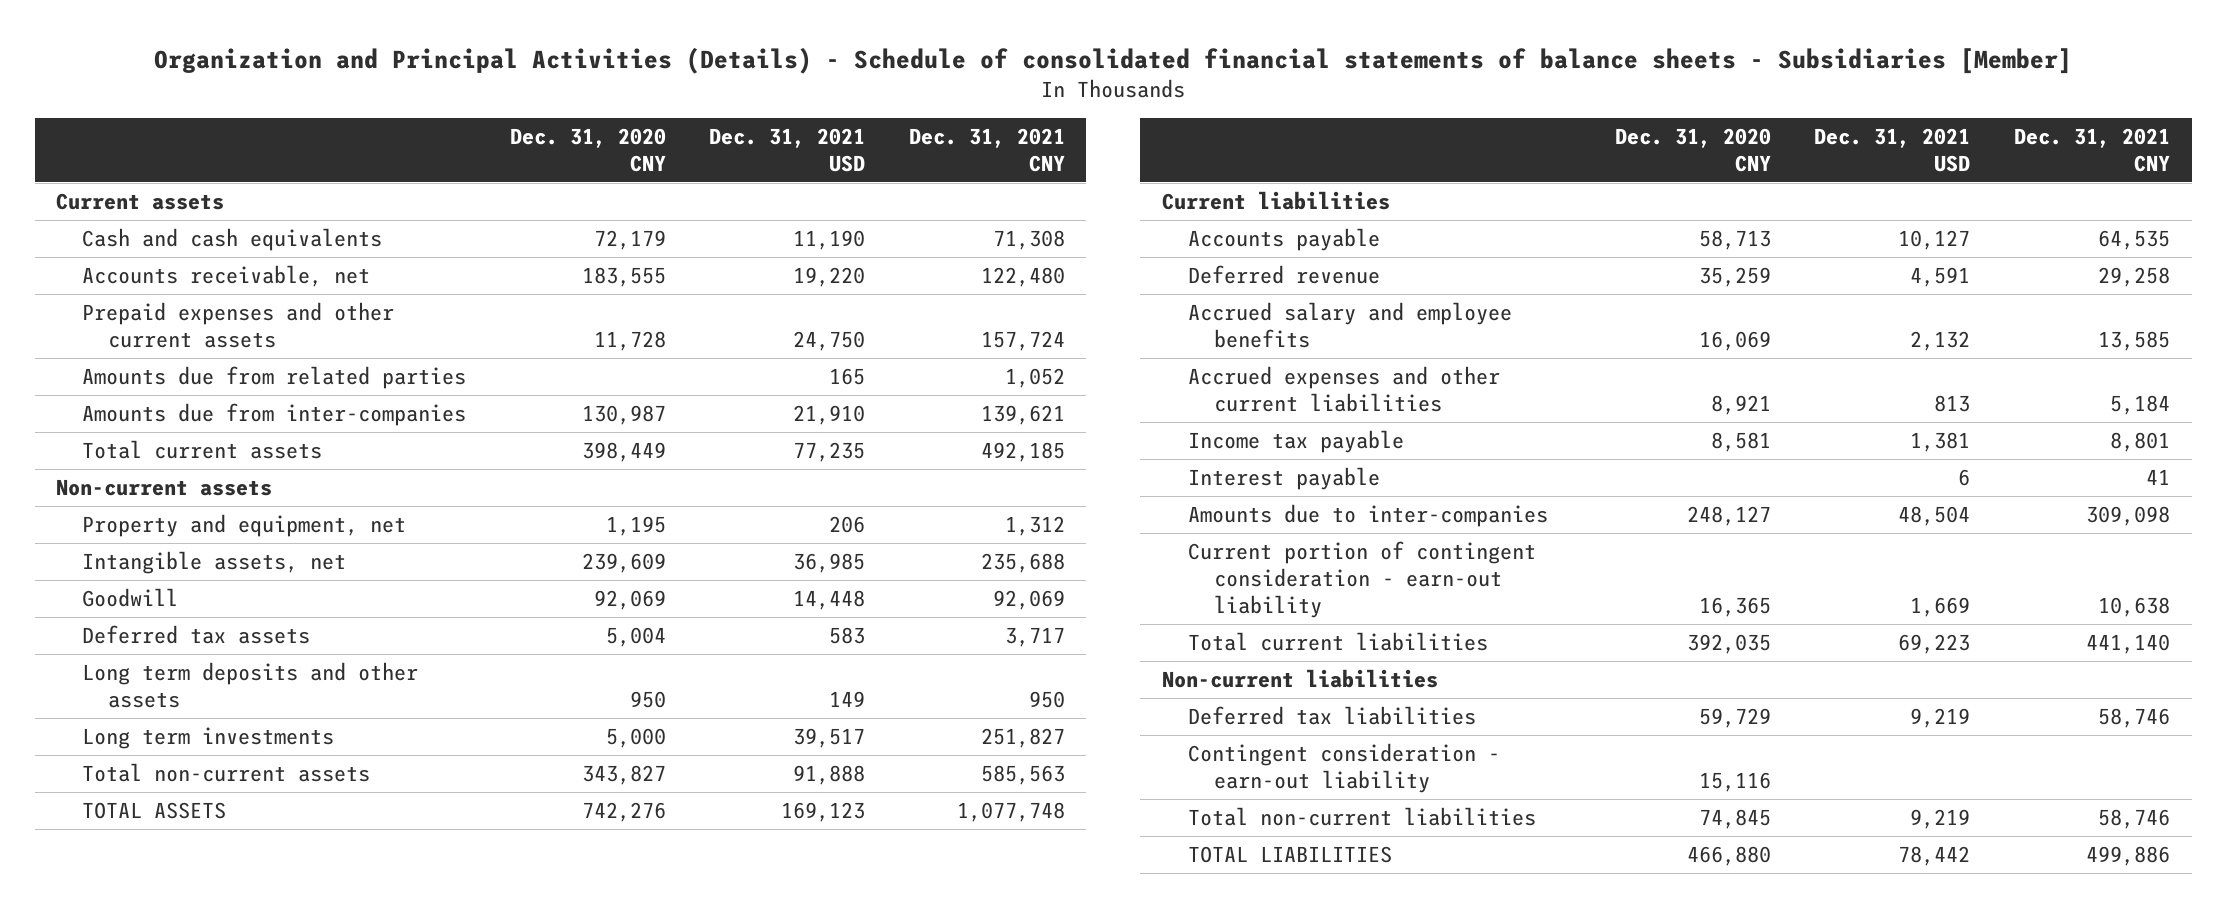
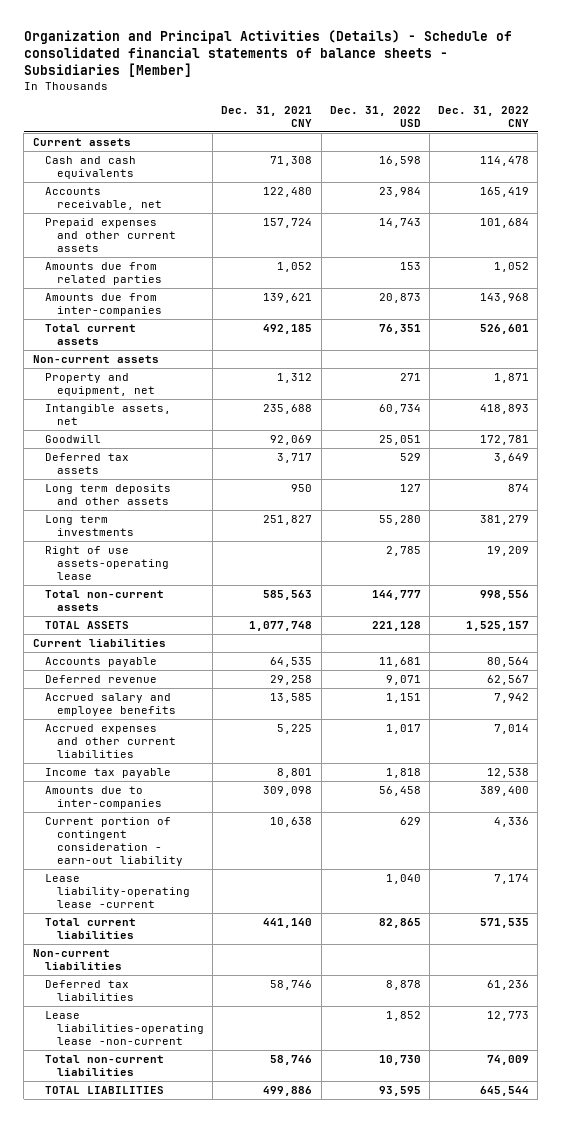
- | Dec. 31, 2020 CNY | Dec. 31, 2021 USD | Dec. 31, 2021 CNY
+ | Dec. 31, 2021 CNY | Dec. 31, 2022 USD | Dec. 31, 2022 CNY
+ Right of use assets-operating lease | | 2,785 | 19,209
- Accrued expenses and other current liabilities | 8,921 | 813 | 5,184
+ Accrued expenses and other current liabilities | 5,225 | 1,017 | 7,014
- Interest payable | | 6 | 41
+ Lease liability-operating lease -current | | 1,040 | 7,174
- Contingent consideration - earn-out liability | 15,116 | |
+ Lease liabilities-operating lease -non-current | | 1,852 | 12,773

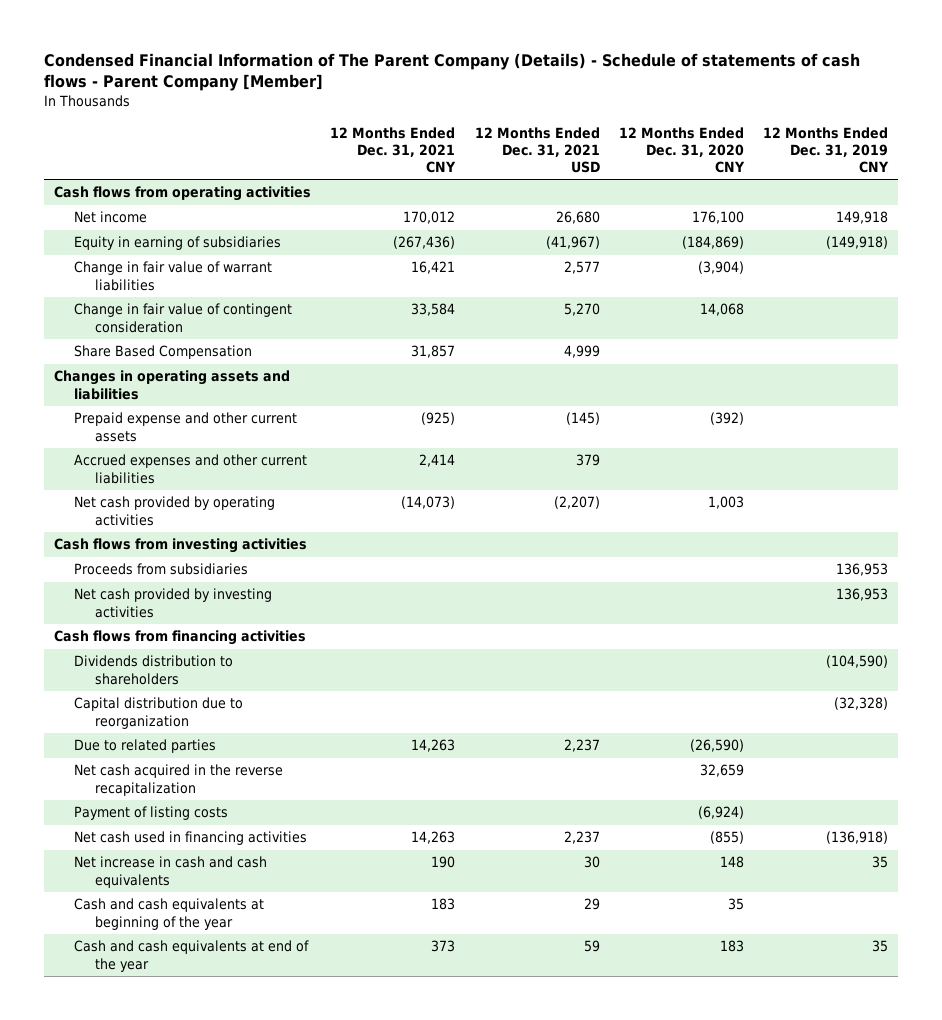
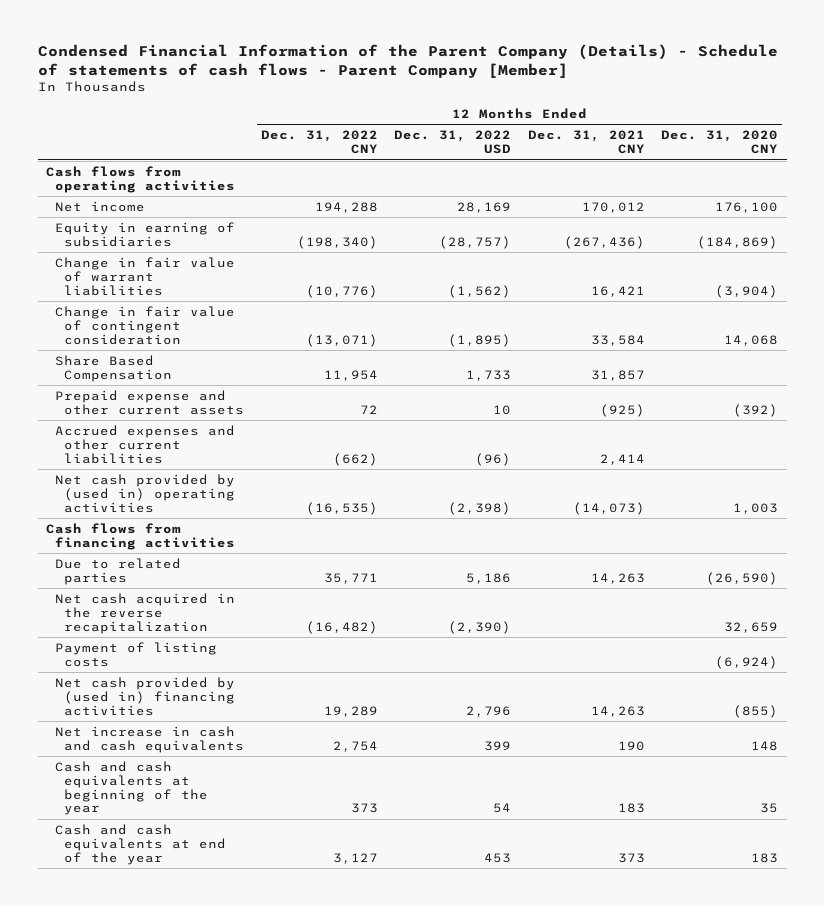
- Condensed Financial Information of The Parent Company (Details) - Schedule of statements of cash flows - Parent Company [Member]
+ Condensed Financial Information of the Parent Company (Details) - Schedule of statements of cash flows - Parent Company [Member]
- | 12 Months Ended Dec. 31, 2021 CNY | 12 Months Ended Dec. 31, 2021 USD | 12 Months Ended Dec. 31, 2020 CNY | 12 Months Ended Dec. 31, 2019 CNY
+ | 12 Months Ended Dec. 31, 2022 CNY | 12 Months Ended Dec. 31, 2022 USD | 12 Months Ended Dec. 31, 2021 CNY | 12 Months Ended Dec. 31, 2020 CNY
- Changes in operating assets and liabilities
- Net cash provided by operating activities | (14,073) | (2,207) | 1,003 |
- Cash flows from investing activities
- Proceeds from subsidiaries | | | | 136,953
- Net cash provided by investing activities | | | | 136,953
+ Net cash provided by (used in) operating activities | (16,535) | (2,398) | (14,073) | 1,003
- Dividends distribution to shareholders | | | | (104,590)
- Capital distribution due to reorganization | | | | (32,328)
- Net cash used in financing activities | 14,263 | 2,237 | (855) | (136,918)
+ Net cash provided by (used in) financing activities | 19,289 | 2,796 | 14,263 | (855)

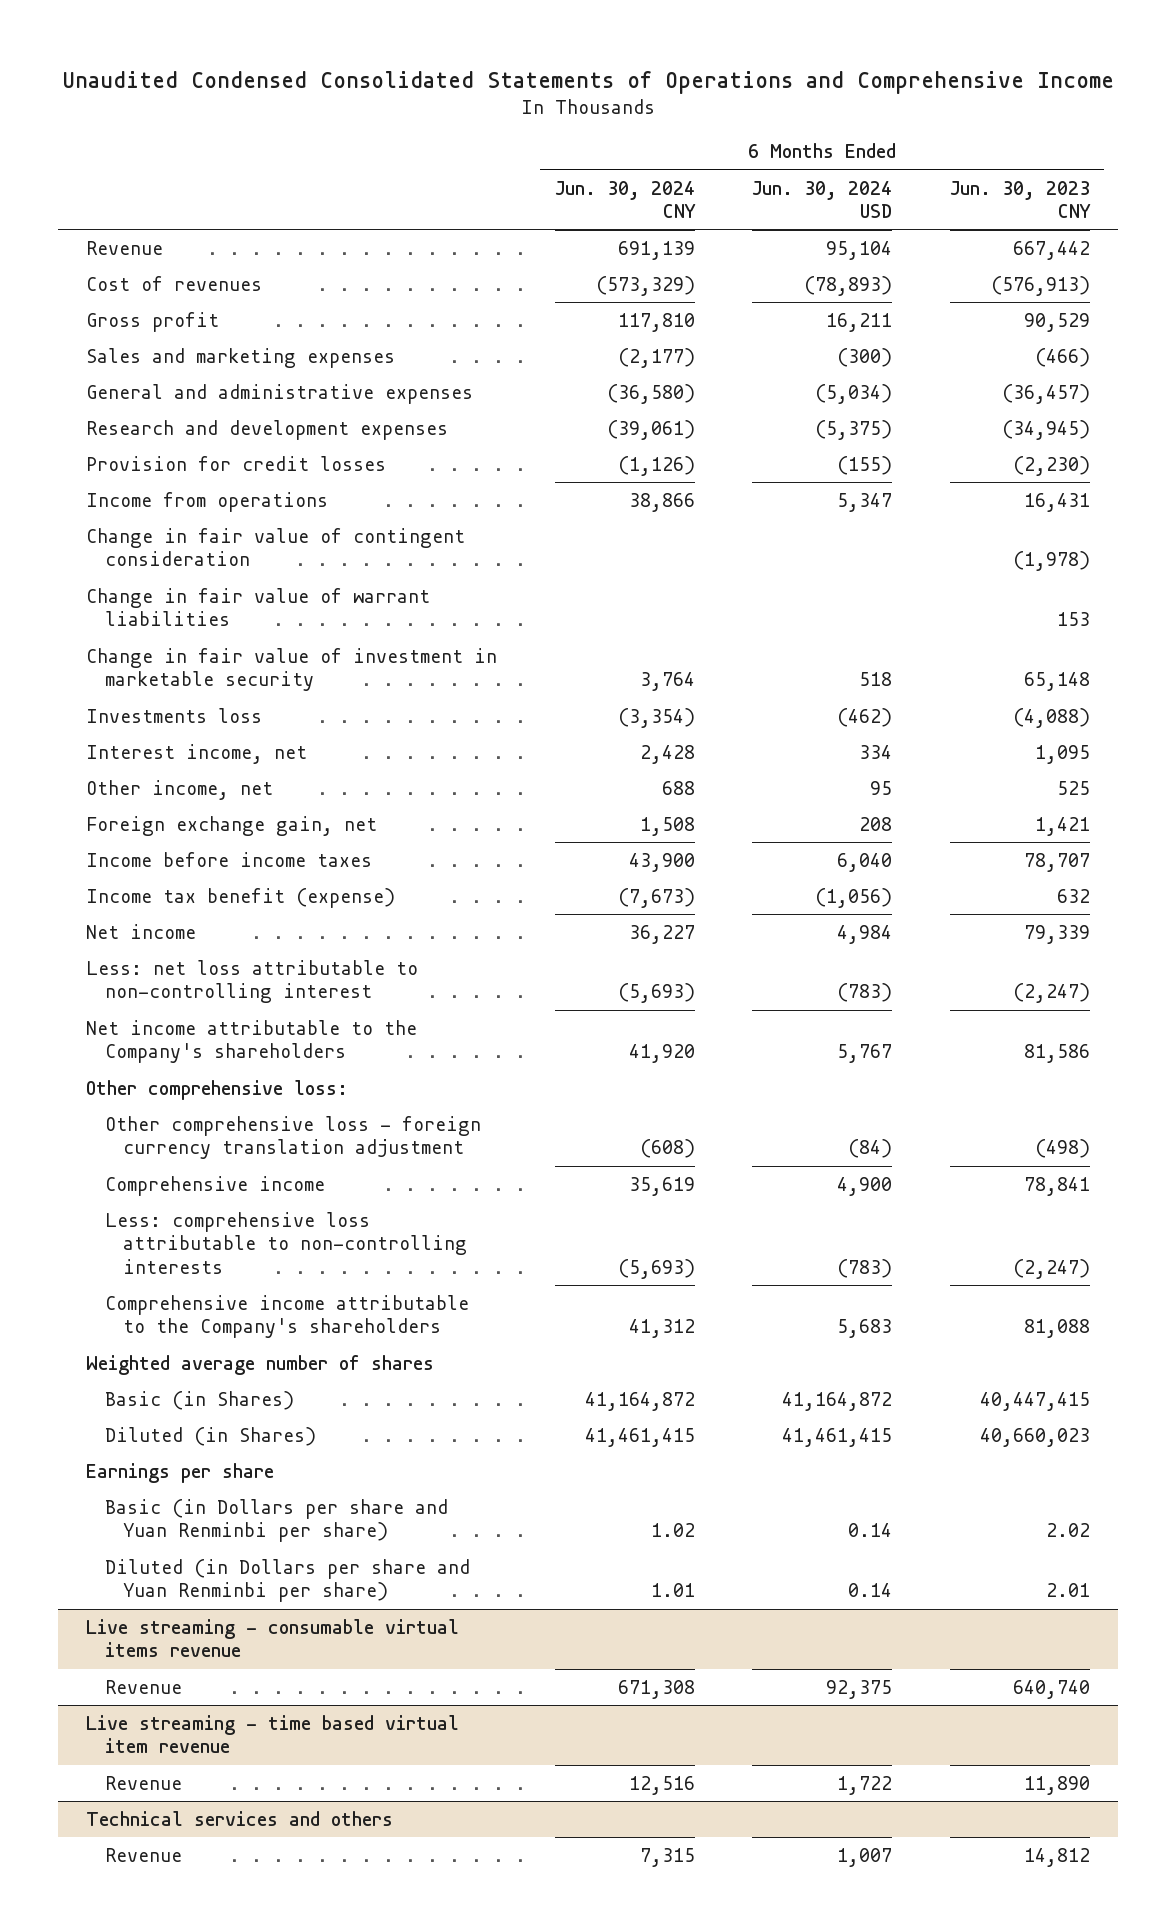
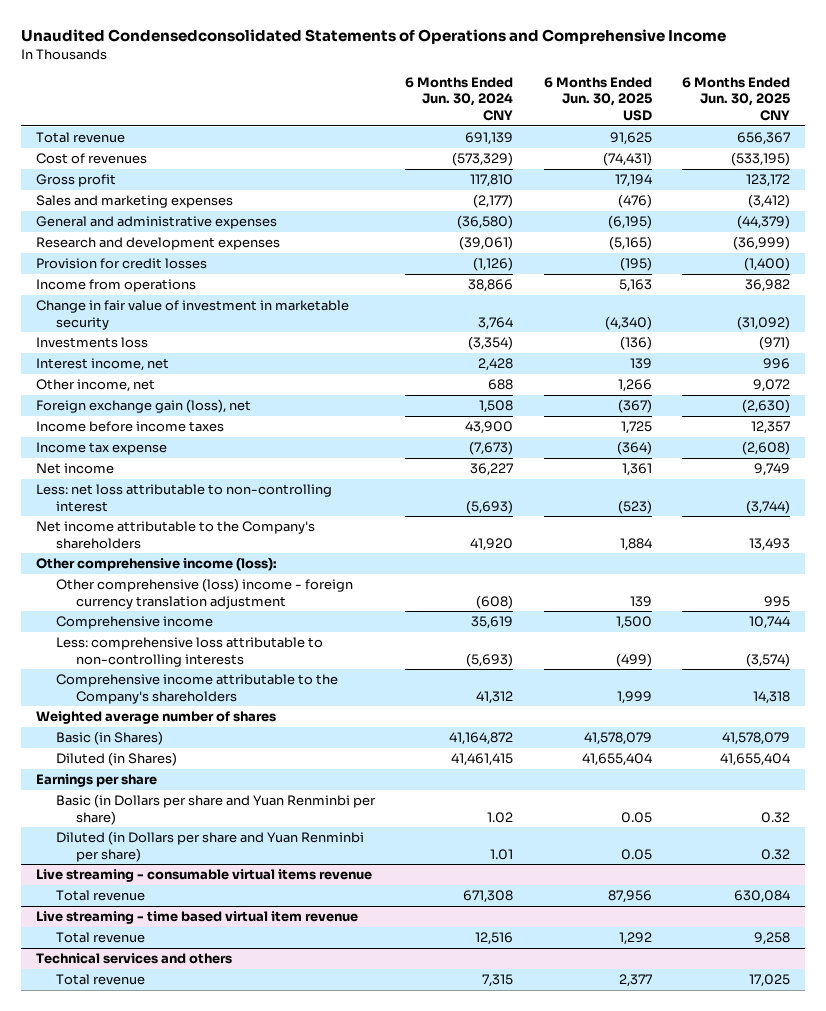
- Unaudited Condensed Consolidated Statements of Operations and Comprehensive Income
+ Unaudited Condensedconsolidated Statements of Operations and Comprehensive Income
- | 6 Months Ended Jun. 30, 2024 CNY | 6 Months Ended Jun. 30, 2024 USD | 6 Months Ended Jun. 30, 2023 CNY
+ | 6 Months Ended Jun. 30, 2024 CNY | 6 Months Ended Jun. 30, 2025 USD | 6 Months Ended Jun. 30, 2025 CNY
- Revenue | 691,139 | 95,104 | 667,442
+ Total revenue | 691,139 | 91,625 | 656,367
- Change in fair value of contingent consideration | | | (1,978)
- Change in fair value of warrant liabilities | | | 153
- Foreign exchange gain, net | 1,508 | 208 | 1,421
+ Foreign exchange gain (loss), net | 1,508 | (367) | (2,630)
- Income tax benefit (expense) | (7,673) | (1,056) | 632
+ Income tax expense | (7,673) | (364) | (2,608)
- Other comprehensive loss:
- Other comprehensive loss - foreign currency translation adjustment | (608) | (84) | (498)
+ Other comprehensive income (loss):
+ Other comprehensive (loss) income - foreign currency translation adjustment | (608) | 139 | 995
@ Live streaming - consumable virtual items revenue
- Revenue | 671,308 | 92,375 | 640,740
+ Total revenue | 671,308 | 87,956 | 630,084
@ Live streaming - time based virtual item revenue
- Revenue | 12,516 | 1,722 | 11,890
+ Total revenue | 12,516 | 1,292 | 9,258
@ Technical services and others
- Revenue | 7,315 | 1,007 | 14,812
+ Total revenue | 7,315 | 2,377 | 17,025

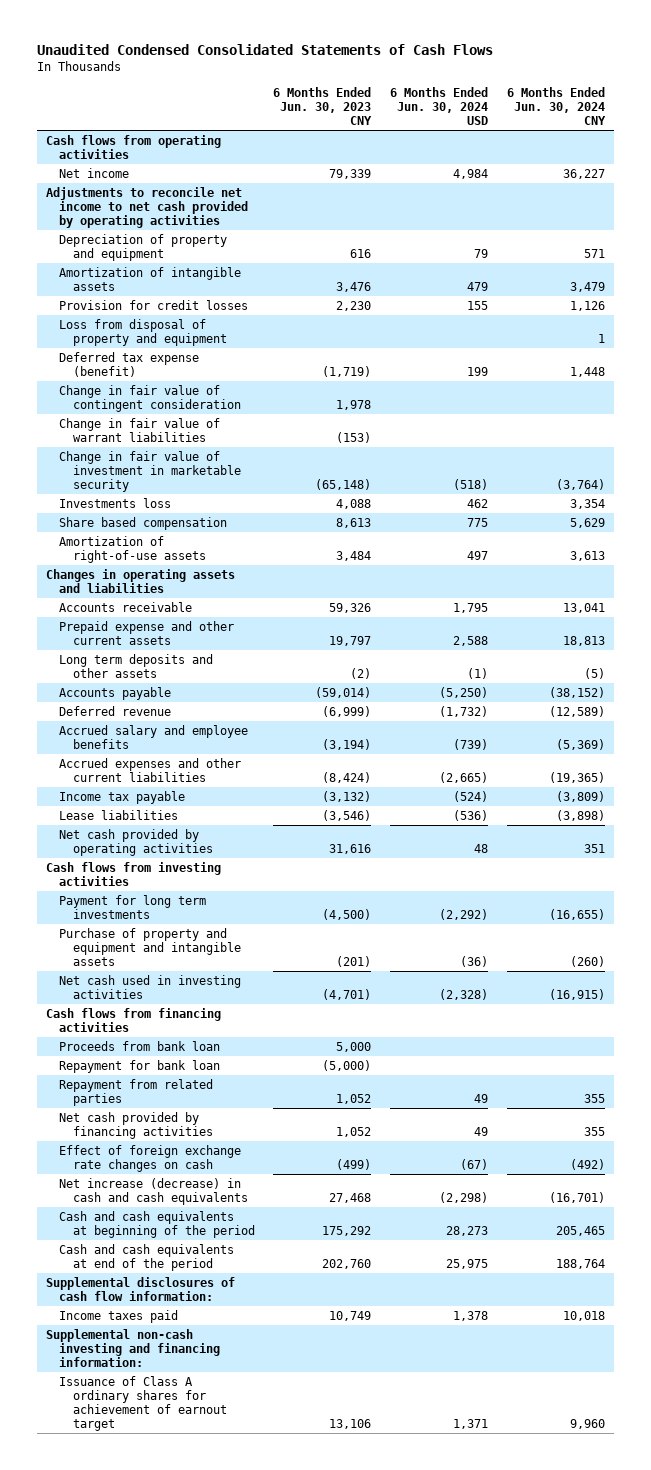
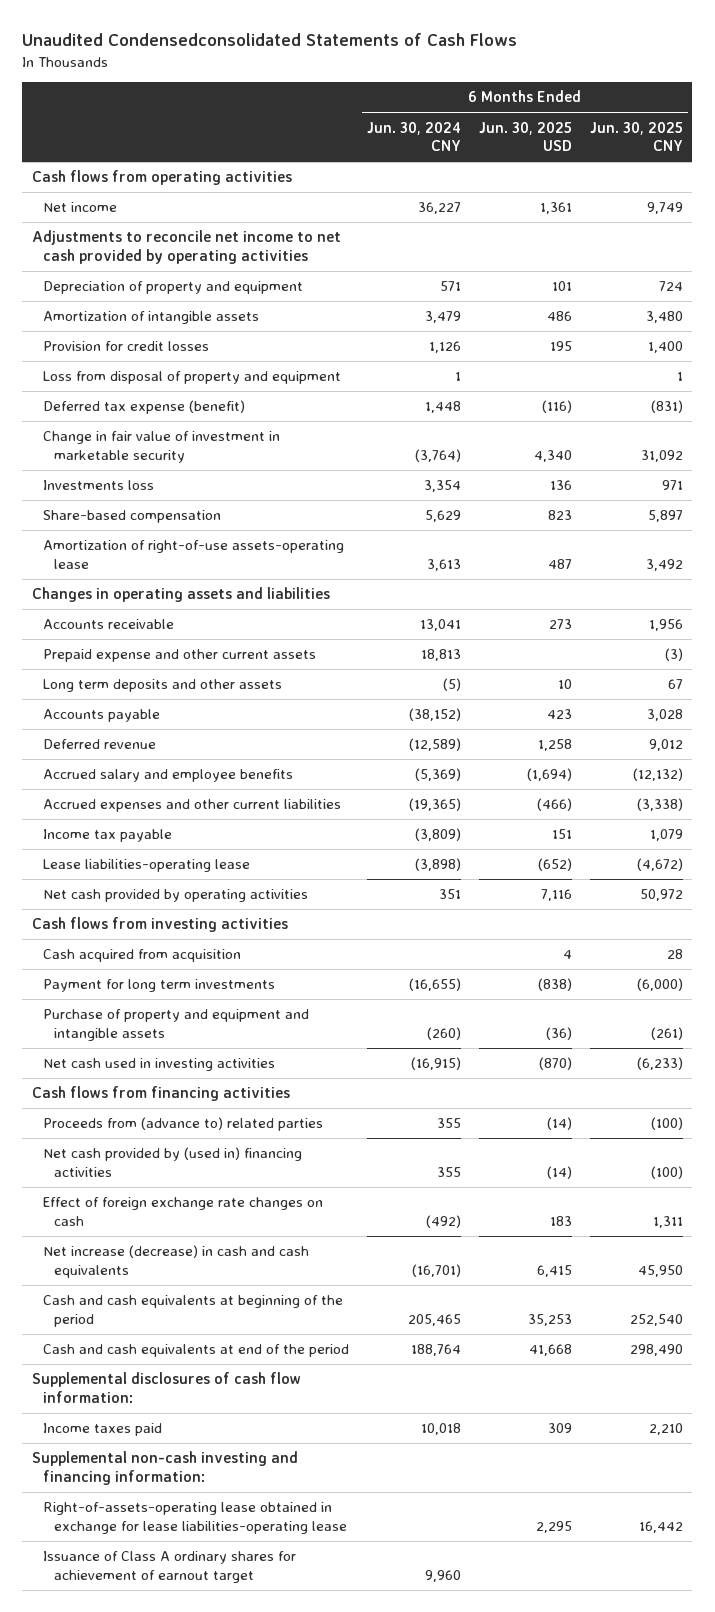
- Unaudited Condensed Consolidated Statements of Cash Flows
+ Unaudited Condensedconsolidated Statements of Cash Flows
- | 6 Months Ended Jun. 30, 2023 CNY | 6 Months Ended Jun. 30, 2024 USD | 6 Months Ended Jun. 30, 2024 CNY
+ | 6 Months Ended Jun. 30, 2024 CNY | 6 Months Ended Jun. 30, 2025 USD | 6 Months Ended Jun. 30, 2025 CNY
- Change in fair value of contingent consideration | 1,978 | |
- Change in fair value of warrant liabilities | (153) | |
- Share based compensation | 8,613 | 775 | 5,629
- Amortization of right-of-use assets | 3,484 | 497 | 3,613
+ Share-based compensation | 5,629 | 823 | 5,897
+ Amortization of right-of-use assets-operating lease | 3,613 | 487 | 3,492
- Lease liabilities | (3,546) | (536) | (3,898)
+ Lease liabilities-operating lease | (3,898) | (652) | (4,672)
+ Cash acquired from acquisition | | 4 | 28
- Proceeds from bank loan | 5,000 | |
- Repayment for bank loan | (5,000) | |
- Repayment from related parties | 1,052 | 49 | 355
- Net cash provided by financing activities | 1,052 | 49 | 355
+ Proceeds from (advance to) related parties | 355 | (14) | (100)
+ Net cash provided by (used in) financing activities | 355 | (14) | (100)
+ Right-of-assets-operating lease obtained in exchange for lease liabilities-operating lease | | 2,295 | 16,442

